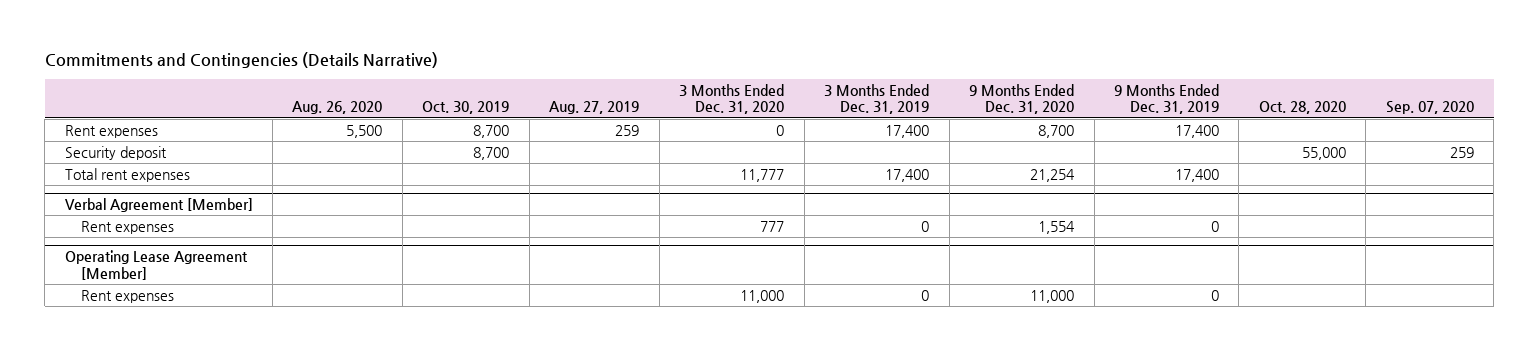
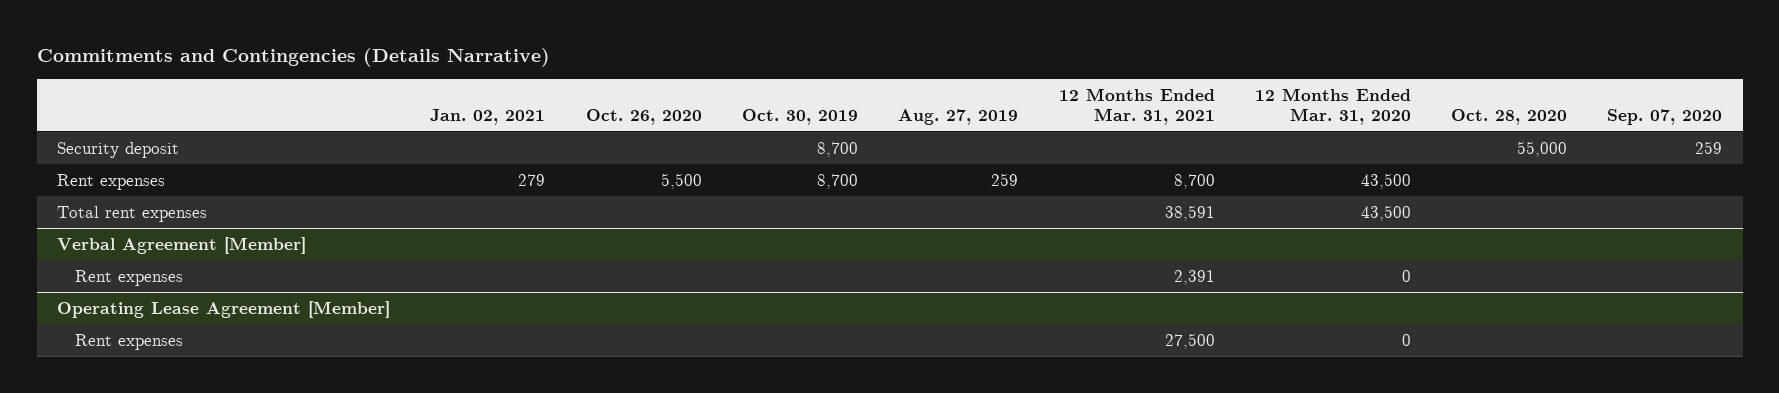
- | Aug. 26, 2020 | Oct. 30, 2019 | Aug. 27, 2019 | 3 Months Ended Dec. 31, 2020 | 3 Months Ended Dec. 31, 2019 | 9 Months Ended Dec. 31, 2020 | 9 Months Ended Dec. 31, 2019 | Oct. 28, 2020 | Sep. 07, 2020
+ | Jan. 02, 2021 | Oct. 26, 2020 | Oct. 30, 2019 | Aug. 27, 2019 | 12 Months Ended Mar. 31, 2021 | 12 Months Ended Mar. 31, 2020 | Oct. 28, 2020 | Sep. 07, 2020
moved down: Rent expenses | 279 | 5,500 | 8,700 | 259 | 8,700 | 43,500 | |

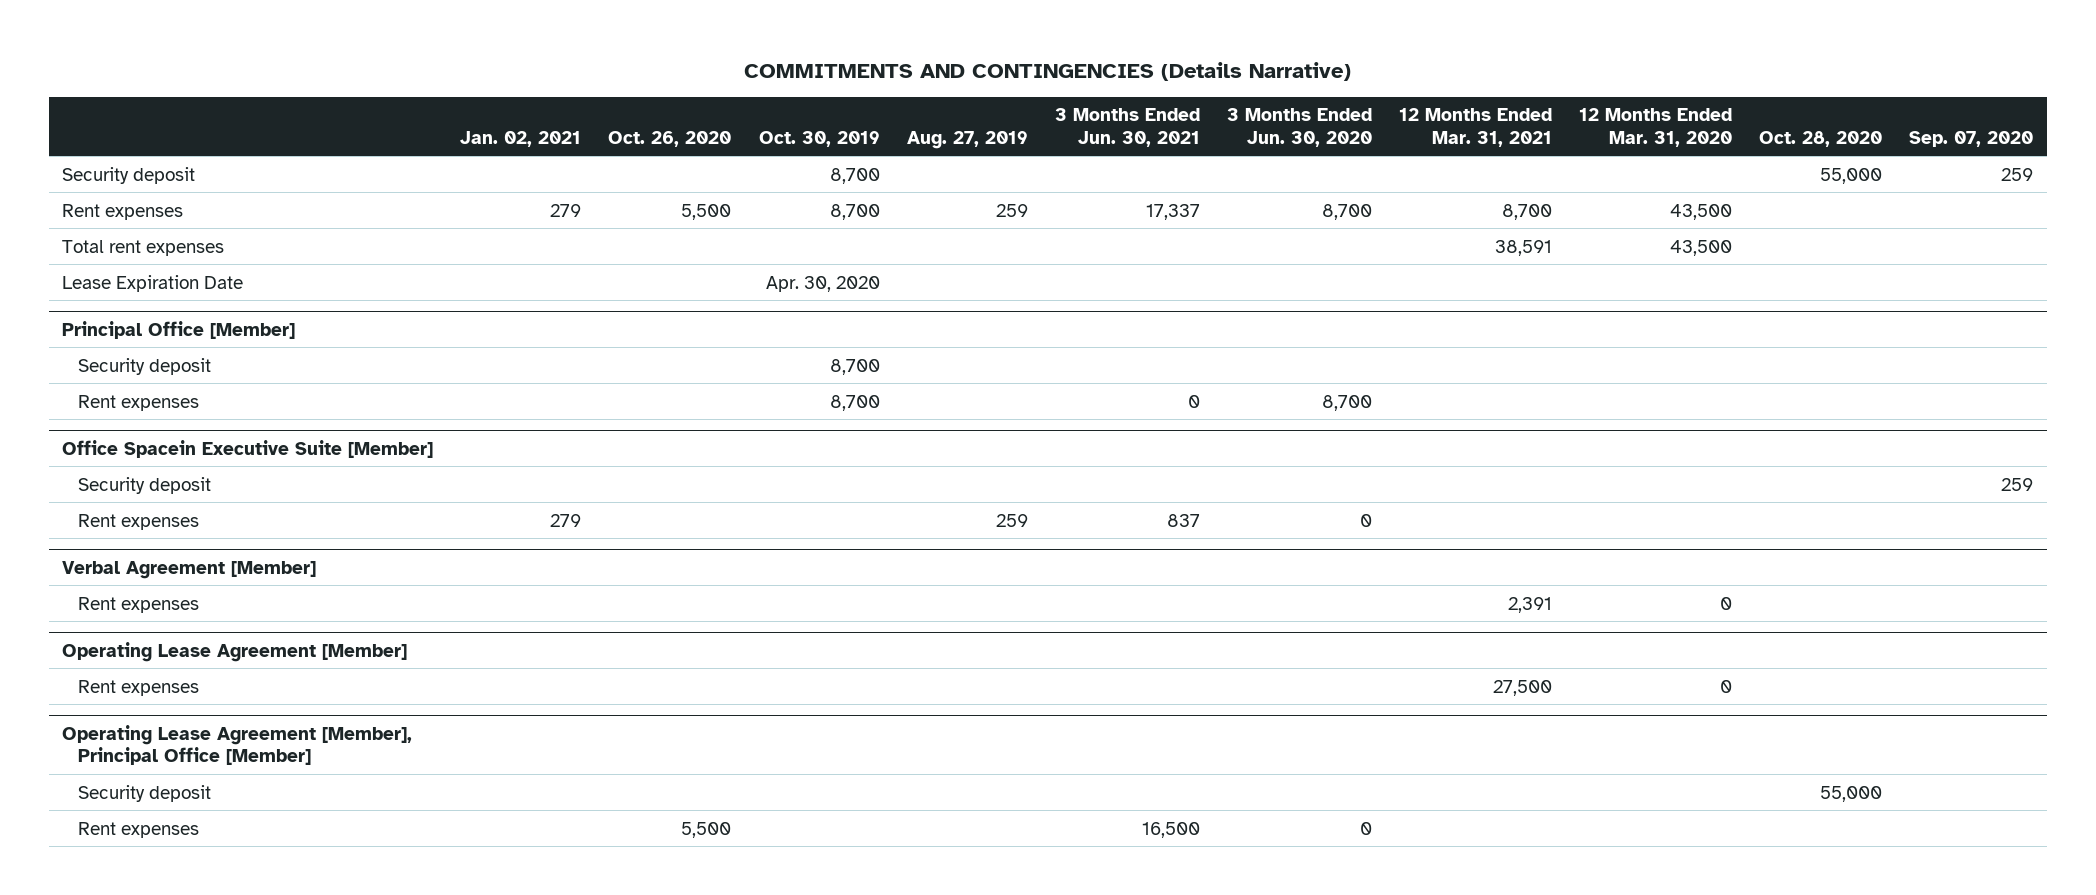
- Commitments and Contingencies (Details Narrative)
+ COMMITMENTS AND CONTINGENCIES (Details Narrative)
- | Jan. 02, 2021 | Oct. 26, 2020 | Oct. 30, 2019 | Aug. 27, 2019 | 12 Months Ended Mar. 31, 2021 | 12 Months Ended Mar. 31, 2020 | Oct. 28, 2020 | Sep. 07, 2020
+ | Jan. 02, 2021 | Oct. 26, 2020 | Oct. 30, 2019 | Aug. 27, 2019 | 3 Months Ended Jun. 30, 2021 | 3 Months Ended Jun. 30, 2020 | 12 Months Ended Mar. 31, 2021 | 12 Months Ended Mar. 31, 2020 | Oct. 28, 2020 | Sep. 07, 2020
+ Lease Expiration Date | | | Apr. 30, 2020 | | | | | | |
+ Principal Office [Member]
+ Security deposit | | | 8,700 | | | | | | |
+ Rent expenses | | | 8,700 | | 0 | 8,700 | | | |
+ Office Spacein Executive Suite [Member]
+ Security deposit | | | | | | | | | | 259
+ Rent expenses | 279 | | | 259 | 837 | 0 | | | |
+ Operating Lease Agreement [Member], Principal Office [Member]
+ Security deposit | | | | | | | | | 55,000 |
+ Rent expenses | | 5,500 | | | 16,500 | 0 | | | |

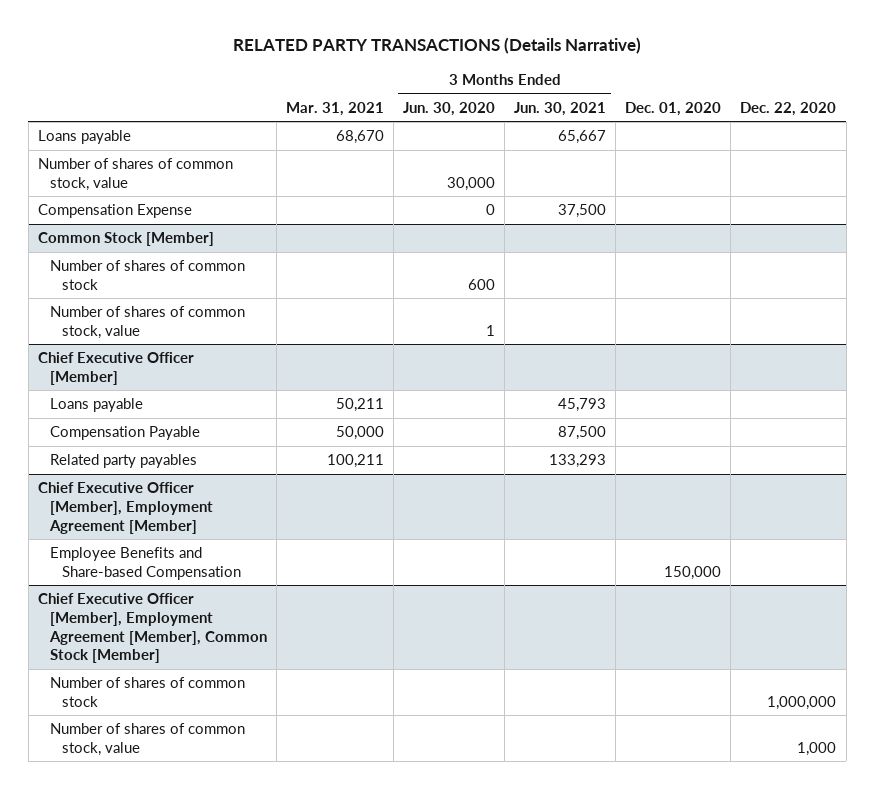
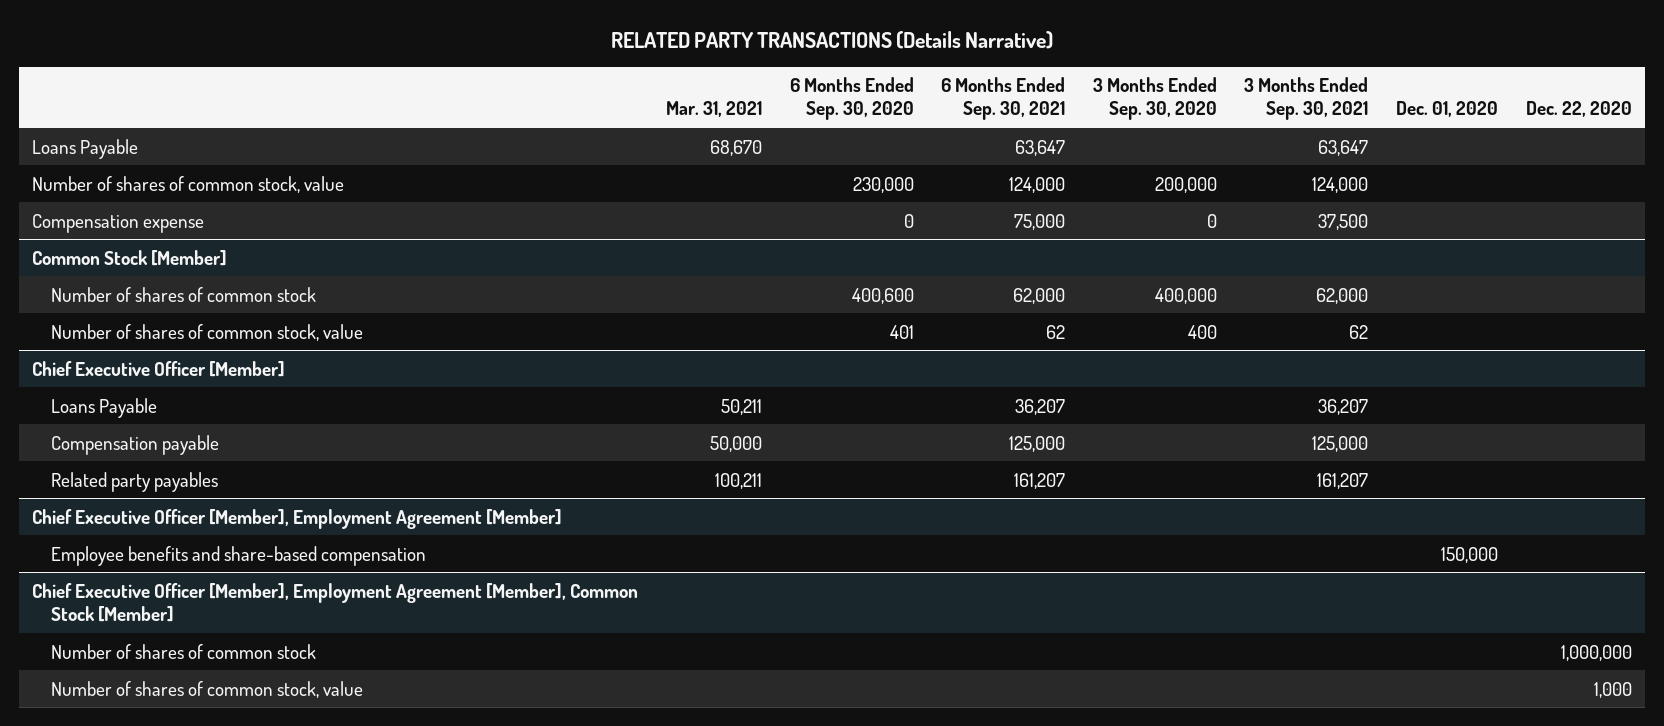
- | Mar. 31, 2021 | 3 Months Ended Jun. 30, 2020 | 3 Months Ended Jun. 30, 2021 | Dec. 01, 2020 | Dec. 22, 2020
+ | Mar. 31, 2021 | 6 Months Ended Sep. 30, 2020 | 6 Months Ended Sep. 30, 2021 | 3 Months Ended Sep. 30, 2020 | 3 Months Ended Sep. 30, 2021 | Dec. 01, 2020 | Dec. 22, 2020
- Loans payable | 68,670 | | 65,667 | |
+ Loans Payable | 68,670 | | 63,647 | | 63,647 | |
- Compensation Expense | | 0 | 37,500 | |
+ Compensation expense | | 0 | 75,000 | 0 | 37,500 | |
@ Chief Executive Officer [Member]
- Loans payable | 50,211 | | 45,793 | |
- Compensation Payable | 50,000 | | 87,500 | |
+ Loans Payable | 50,211 | | 36,207 | | 36,207 | |
+ Compensation payable | 50,000 | | 125,000 | | 125,000 | |
@ Chief Executive Officer [Member], Employment Agreement [Member]
- Employee Benefits and Share-based Compensation | | | | 150,000 |
+ Employee benefits and share-based compensation | | | | | | 150,000 |

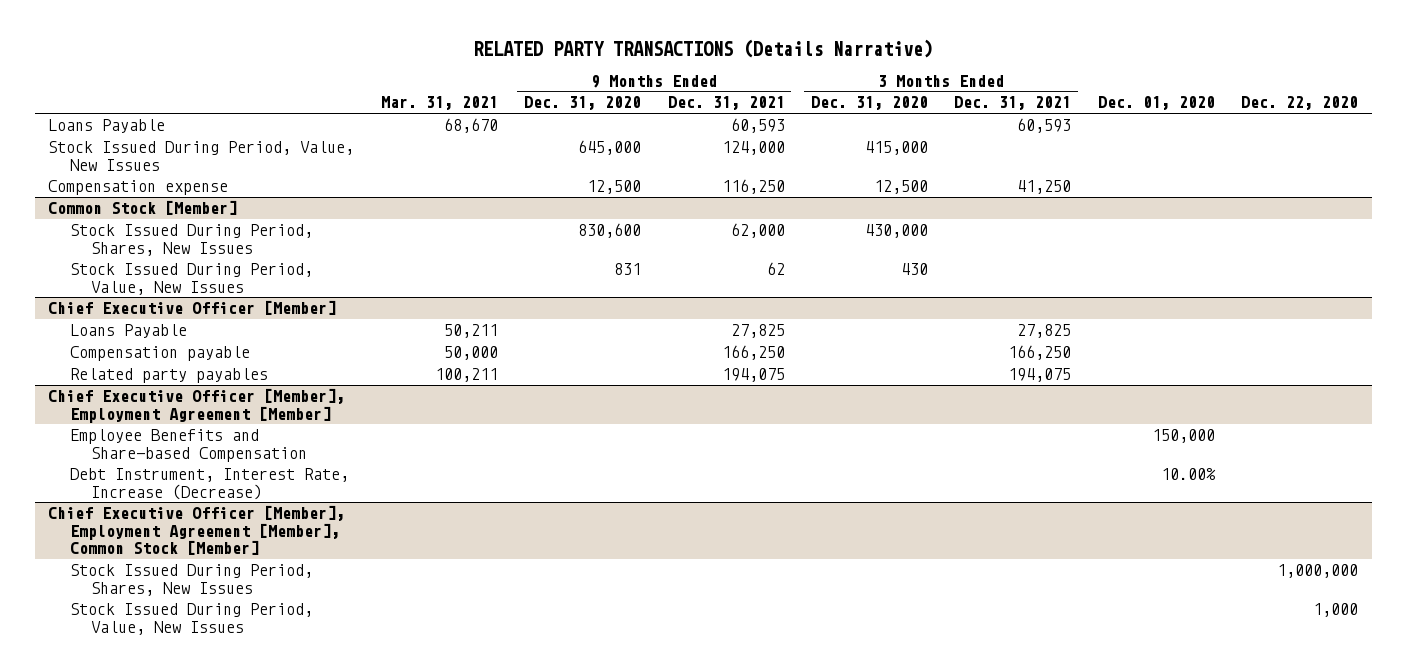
- | Mar. 31, 2021 | 6 Months Ended Sep. 30, 2020 | 6 Months Ended Sep. 30, 2021 | 3 Months Ended Sep. 30, 2020 | 3 Months Ended Sep. 30, 2021 | Dec. 01, 2020 | Dec. 22, 2020
+ | Mar. 31, 2021 | 9 Months Ended Dec. 31, 2020 | 9 Months Ended Dec. 31, 2021 | 3 Months Ended Dec. 31, 2020 | 3 Months Ended Dec. 31, 2021 | Dec. 01, 2020 | Dec. 22, 2020
- Number of shares of common stock, value | | 230,000 | 124,000 | 200,000 | 124,000 | |
+ Stock Issued During Period, Value, New Issues | | 645,000 | 124,000 | 415,000 | | |
@ Common Stock [Member]
- Number of shares of common stock | | 400,600 | 62,000 | 400,000 | 62,000 | |
- Number of shares of common stock, value | | 401 | 62 | 400 | 62 | |
+ Stock Issued During Period, Shares, New Issues | | 830,600 | 62,000 | 430,000 | | |
+ Stock Issued During Period, Value, New Issues | | 831 | 62 | 430 | | |
@ Chief Executive Officer [Member], Employment Agreement [Member]
- Employee benefits and share-based compensation | | | | | | 150,000 |
+ Employee Benefits and Share-based Compensation | | | | | | 150,000 |
+ Debt Instrument, Interest Rate, Increase (Decrease) | | | | | | 10.00% |
@ Chief Executive Officer [Member], Employment Agreement [Member], Common Stock [Member]
- Number of shares of common stock | | | | | | | 1,000,000
- Number of shares of common stock, value | | | | | | | 1,000
+ Stock Issued During Period, Shares, New Issues | | | | | | | 1,000,000
+ Stock Issued During Period, Value, New Issues | | | | | | | 1,000

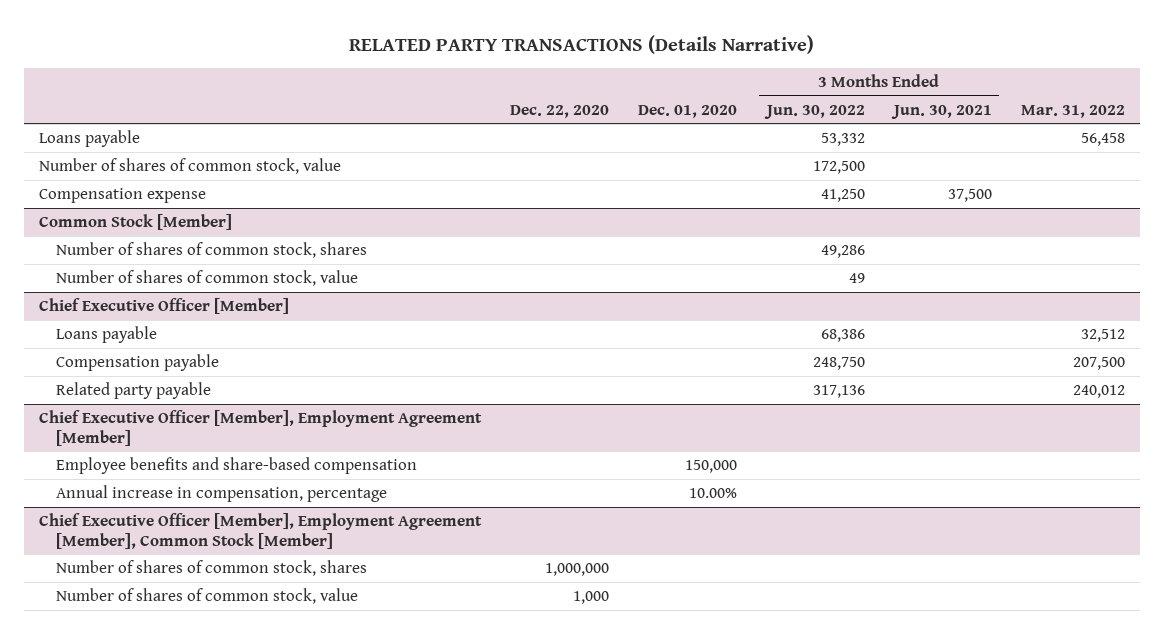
- | Mar. 31, 2021 | 9 Months Ended Dec. 31, 2020 | 9 Months Ended Dec. 31, 2021 | 3 Months Ended Dec. 31, 2020 | 3 Months Ended Dec. 31, 2021 | Dec. 01, 2020 | Dec. 22, 2020
+ | Dec. 22, 2020 | Dec. 01, 2020 | 3 Months Ended Jun. 30, 2022 | 3 Months Ended Jun. 30, 2021 | Mar. 31, 2022
- Loans Payable | 68,670 | | 60,593 | | 60,593 | |
- Stock Issued During Period, Value, New Issues | | 645,000 | 124,000 | 415,000 | | |
+ Loans payable | | | 53,332 | | 56,458
+ Number of shares of common stock, value | | | 172,500 | |
@ Common Stock [Member]
- Stock Issued During Period, Shares, New Issues | | 830,600 | 62,000 | 430,000 | | |
- Stock Issued During Period, Value, New Issues | | 831 | 62 | 430 | | |
+ Number of shares of common stock, shares | | | 49,286 | |
+ Number of shares of common stock, value | | | 49 | |
@ Chief Executive Officer [Member]
- Loans Payable | 50,211 | | 27,825 | | 27,825 | |
+ Loans payable | | | 68,386 | | 32,512
- Related party payables | 100,211 | | 194,075 | | 194,075 | |
+ Related party payable | | | 317,136 | | 240,012
@ Chief Executive Officer [Member], Employment Agreement [Member]
- Employee Benefits and Share-based Compensation | | | | | | 150,000 |
- Debt Instrument, Interest Rate, Increase (Decrease) | | | | | | 10.00% |
+ Employee benefits and share-based compensation | | 150,000 | | |
+ Annual increase in compensation, percentage | | 10.00% | | |
@ Chief Executive Officer [Member], Employment Agreement [Member], Common Stock [Member]
- Stock Issued During Period, Shares, New Issues | | | | | | | 1,000,000
- Stock Issued During Period, Value, New Issues | | | | | | | 1,000
+ Number of shares of common stock, shares | 1,000,000 | | | |
+ Number of shares of common stock, value | 1,000 | | | |

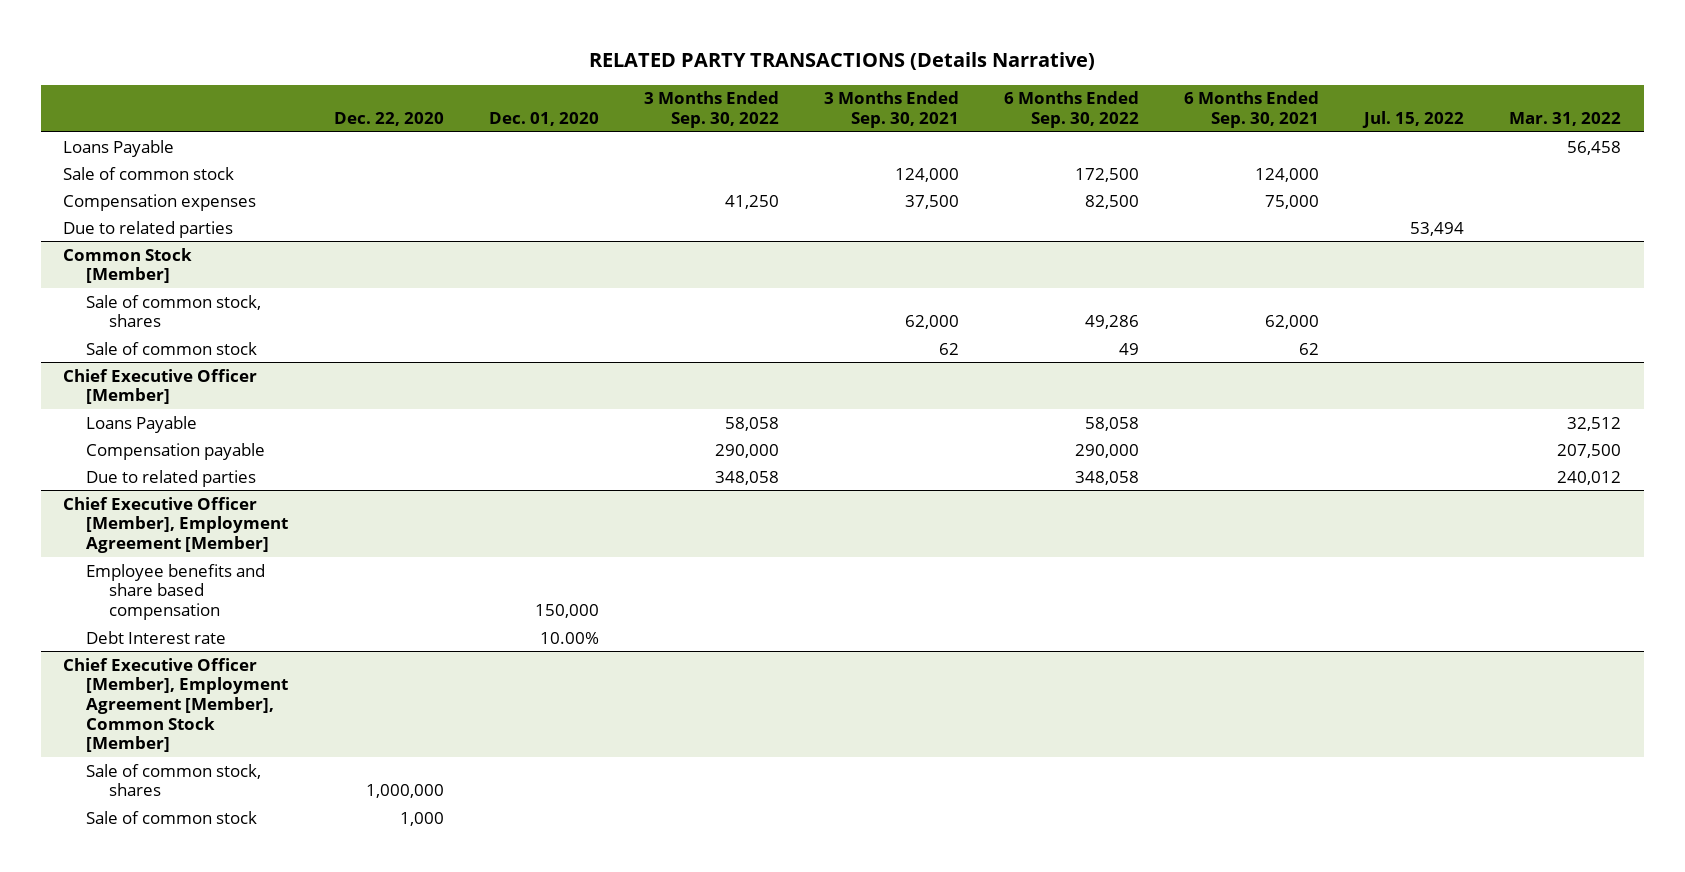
- | Dec. 22, 2020 | Dec. 01, 2020 | 3 Months Ended Jun. 30, 2022 | 3 Months Ended Jun. 30, 2021 | Mar. 31, 2022
+ | Dec. 22, 2020 | Dec. 01, 2020 | 3 Months Ended Sep. 30, 2022 | 3 Months Ended Sep. 30, 2021 | 6 Months Ended Sep. 30, 2022 | 6 Months Ended Sep. 30, 2021 | Jul. 15, 2022 | Mar. 31, 2022
- Loans payable | | | 53,332 | | 56,458
- Number of shares of common stock, value | | | 172,500 | |
- Compensation expense | | | 41,250 | 37,500 |
+ Loans Payable | | | | | | | | 56,458
+ Sale of common stock | | | | 124,000 | 172,500 | 124,000 | |
+ Compensation expenses | | | 41,250 | 37,500 | 82,500 | 75,000 | |
+ Due to related parties | | | | | | | 53,494 |
@ Common Stock [Member]
- Number of shares of common stock, shares | | | 49,286 | |
- Number of shares of common stock, value | | | 49 | |
+ Sale of common stock, shares | | | | 62,000 | 49,286 | 62,000 | |
+ Sale of common stock | | | | 62 | 49 | 62 | |
@ Chief Executive Officer [Member]
- Loans payable | | | 68,386 | | 32,512
+ Loans Payable | | | 58,058 | | 58,058 | | | 32,512
- Related party payable | | | 317,136 | | 240,012
+ Due to related parties | | | 348,058 | | 348,058 | | | 240,012
@ Chief Executive Officer [Member], Employment Agreement [Member]
- Employee benefits and share-based compensation | | 150,000 | | |
- Annual increase in compensation, percentage | | 10.00% | | |
+ Employee benefits and share based compensation | | 150,000 | | | | | |
+ Debt Interest rate | | 10.00% | | | | | |
@ Chief Executive Officer [Member], Employment Agreement [Member], Common Stock [Member]
- Number of shares of common stock, shares | 1,000,000 | | | |
- Number of shares of common stock, value | 1,000 | | | |
+ Sale of common stock, shares | 1,000,000 | | | | | | |
+ Sale of common stock | 1,000 | | | | | | |

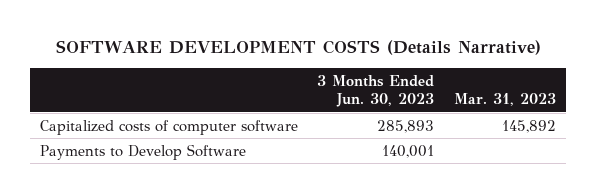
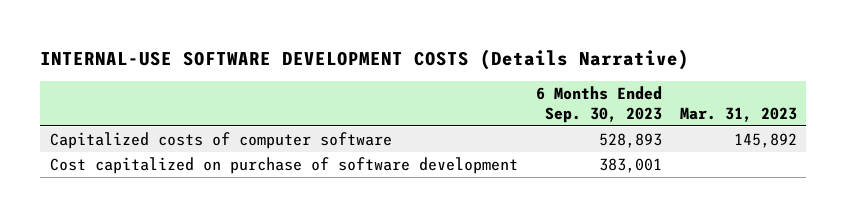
- SOFTWARE DEVELOPMENT COSTS (Details Narrative)
+ INTERNAL-USE SOFTWARE DEVELOPMENT COSTS (Details Narrative)
- | 3 Months Ended Jun. 30, 2023 | Mar. 31, 2023
+ | 6 Months Ended Sep. 30, 2023 | Mar. 31, 2023
- Payments to Develop Software | 140,001 |
+ Cost capitalized on purchase of software development | 383,001 |

